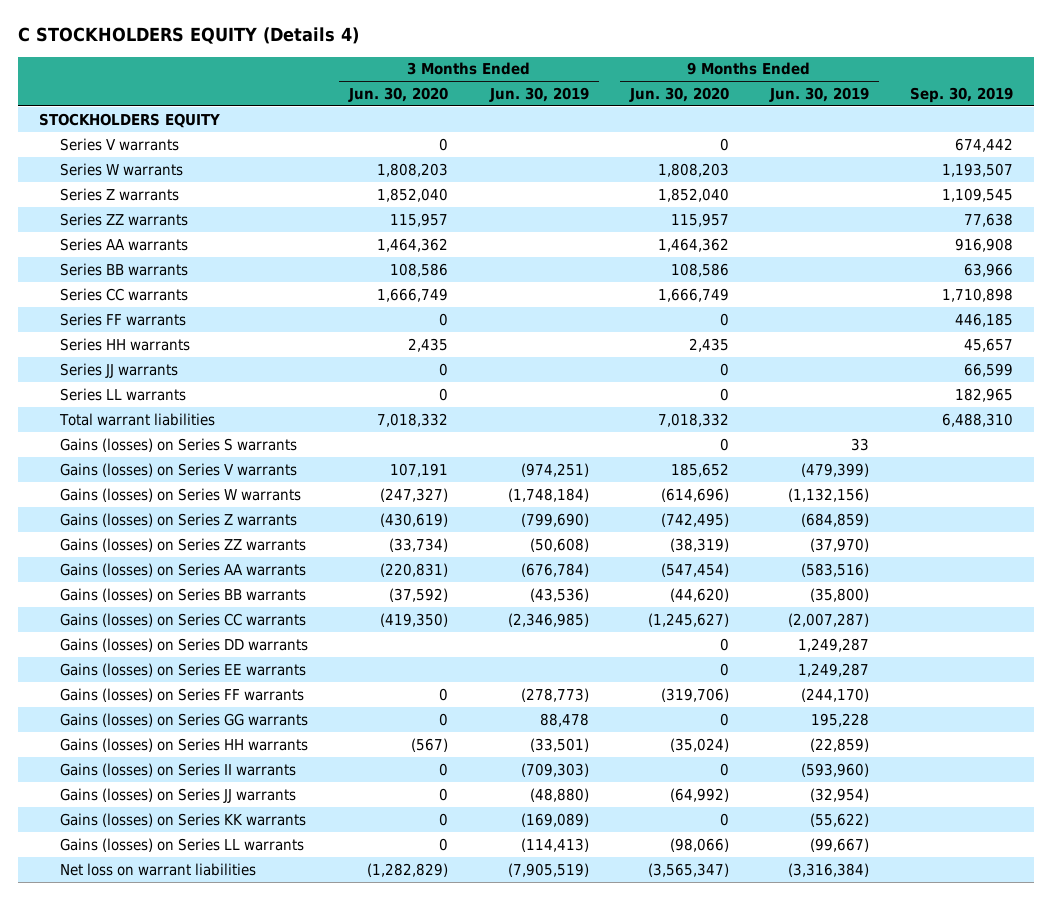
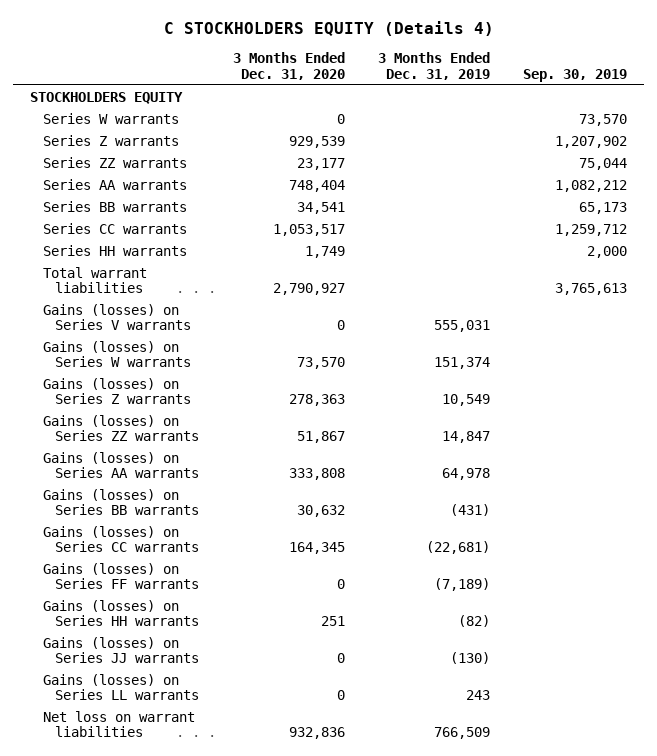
- | 3 Months Ended Jun. 30, 2020 | 3 Months Ended Jun. 30, 2019 | 9 Months Ended Jun. 30, 2020 | 9 Months Ended Jun. 30, 2019 | Sep. 30, 2019
+ | 3 Months Ended Dec. 31, 2020 | 3 Months Ended Dec. 31, 2019 | Sep. 30, 2019
- Series V warrants | 0 | | 0 | | 674,442
- Series W warrants | 1,808,203 | | 1,808,203 | | 1,193,507
- Series Z warrants | 1,852,040 | | 1,852,040 | | 1,109,545
- Series ZZ warrants | 115,957 | | 115,957 | | 77,638
- Series AA warrants | 1,464,362 | | 1,464,362 | | 916,908
- Series BB warrants | 108,586 | | 108,586 | | 63,966
- Series CC warrants | 1,666,749 | | 1,666,749 | | 1,710,898
- Series FF warrants | 0 | | 0 | | 446,185
- Series HH warrants | 2,435 | | 2,435 | | 45,657
- Series JJ warrants | 0 | | 0 | | 66,599
- Series LL warrants | 0 | | 0 | | 182,965
- Total warrant liabilities | 7,018,332 | | 7,018,332 | | 6,488,310
- Gains (losses) on Series S warrants | | | 0 | 33 |
+ Series W warrants | 0 | | 73,570
+ Series Z warrants | 929,539 | | 1,207,902
+ Series ZZ warrants | 23,177 | | 75,044
+ Series AA warrants | 748,404 | | 1,082,212
+ Series BB warrants | 34,541 | | 65,173
+ Series CC warrants | 1,053,517 | | 1,259,712
+ Series HH warrants | 1,749 | | 2,000
+ Total warrant liabilities | 2,790,927 | | 3,765,613
- Gains (losses) on Series DD warrants | | | 0 | 1,249,287 |
- Gains (losses) on Series EE warrants | | | 0 | 1,249,287 |
- Gains (losses) on Series GG warrants | 0 | 88,478 | 0 | 195,228 |
- Gains (losses) on Series II warrants | 0 | (709,303) | 0 | (593,960) |
- Gains (losses) on Series KK warrants | 0 | (169,089) | 0 | (55,622) |

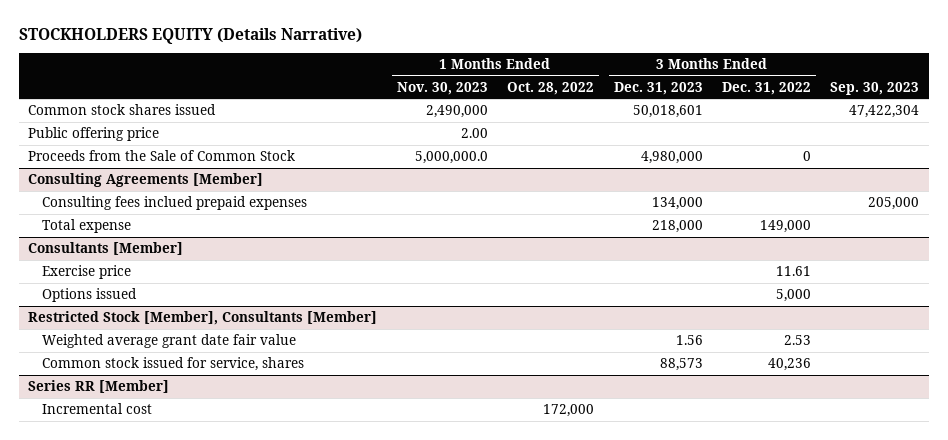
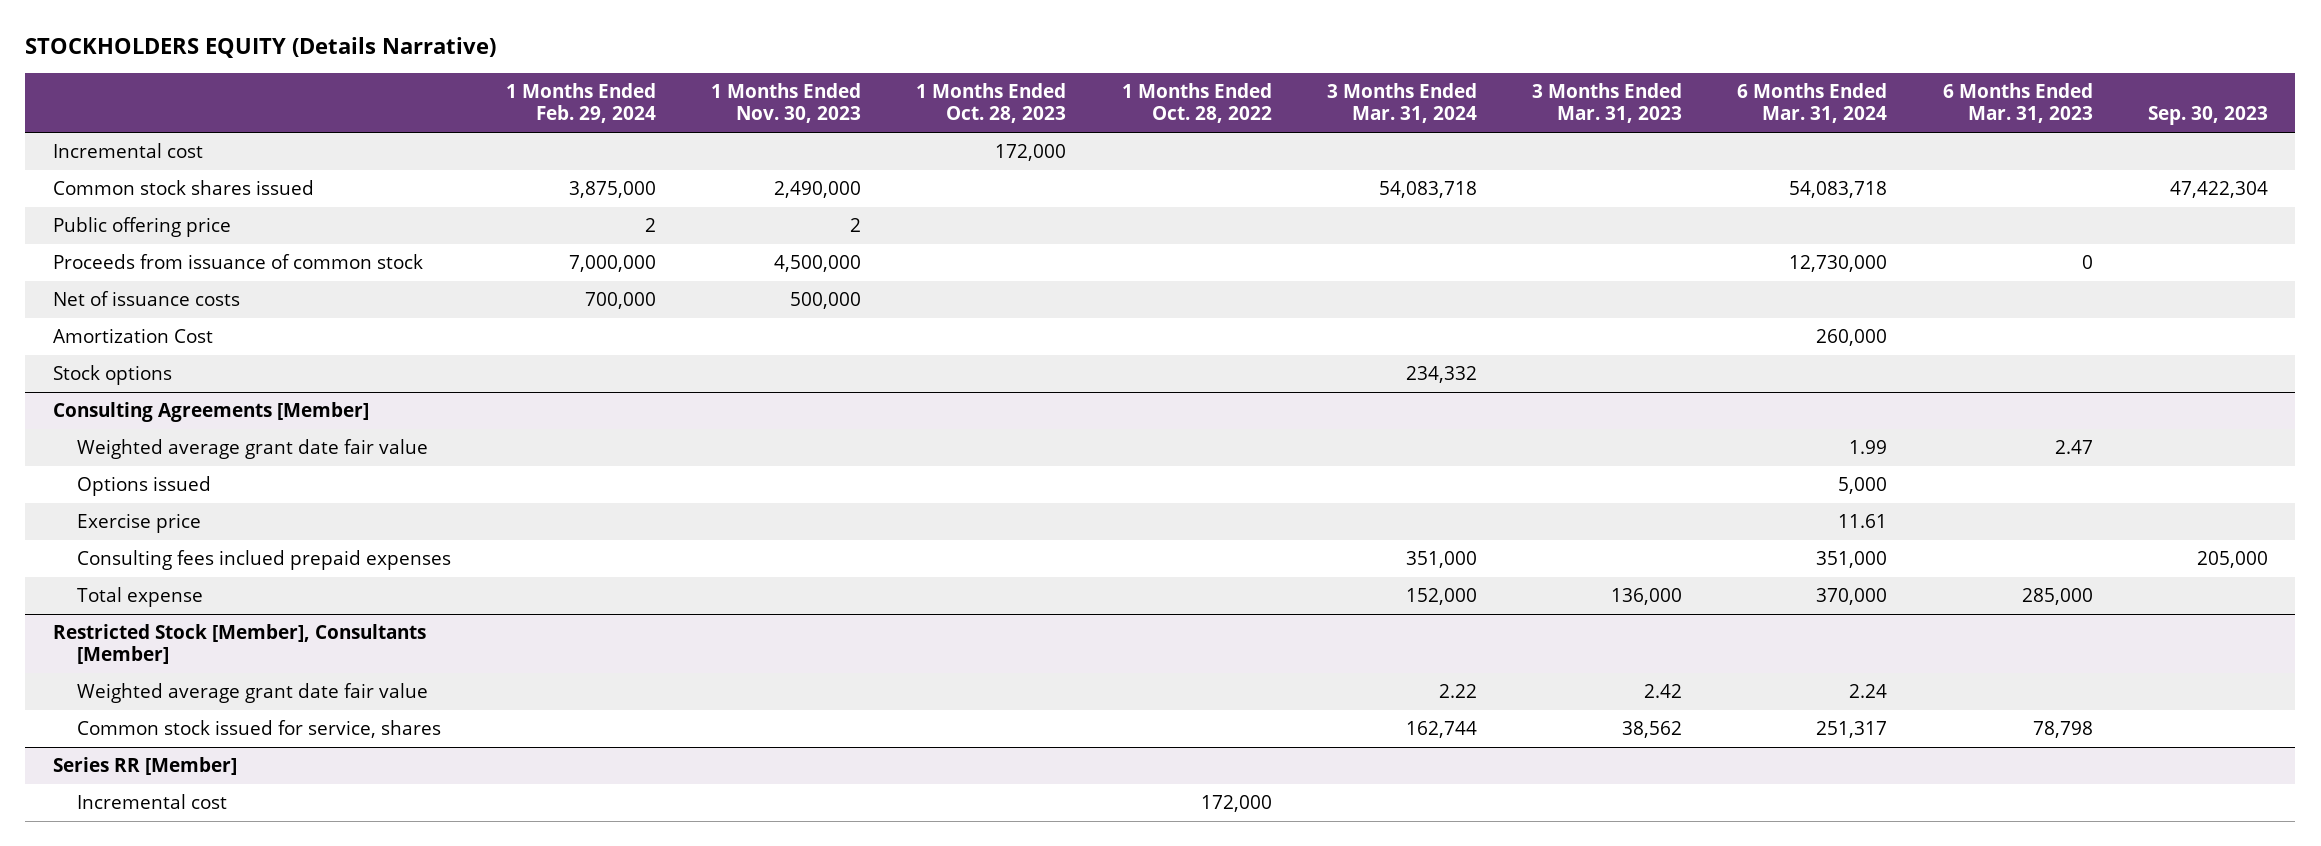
- | 1 Months Ended Nov. 30, 2023 | 1 Months Ended Oct. 28, 2022 | 3 Months Ended Dec. 31, 2023 | 3 Months Ended Dec. 31, 2022 | Sep. 30, 2023
+ | 1 Months Ended Feb. 29, 2024 | 1 Months Ended Nov. 30, 2023 | 1 Months Ended Oct. 28, 2023 | 1 Months Ended Oct. 28, 2022 | 3 Months Ended Mar. 31, 2024 | 3 Months Ended Mar. 31, 2023 | 6 Months Ended Mar. 31, 2024 | 6 Months Ended Mar. 31, 2023 | Sep. 30, 2023
+ Incremental cost | | | 172,000 | | | | | |
- Public offering price | 2.00 | | | |
- Proceeds from the Sale of Common Stock | 5,000,000.0 | | 4,980,000 | 0 |
+ Public offering price | 2 | 2 | | | | | | |
+ Proceeds from issuance of common stock | 7,000,000 | 4,500,000 | | | | | 12,730,000 | 0 |
+ Net of issuance costs | 700,000 | 500,000 | | | | | | |
+ Amortization Cost | | | | | | | 260,000 | |
+ Stock options | | | | | 234,332 | | | |
@ Consulting Agreements [Member]
+ Weighted average grant date fair value | | | | | | | 1.99 | 2.47 |
+ Options issued | | | | | | | 5,000 | |
+ Exercise price | | | | | | | 11.61 | |
- Consultants [Member]
- Exercise price | | | | 11.61 |
- Options issued | | | | 5,000 |

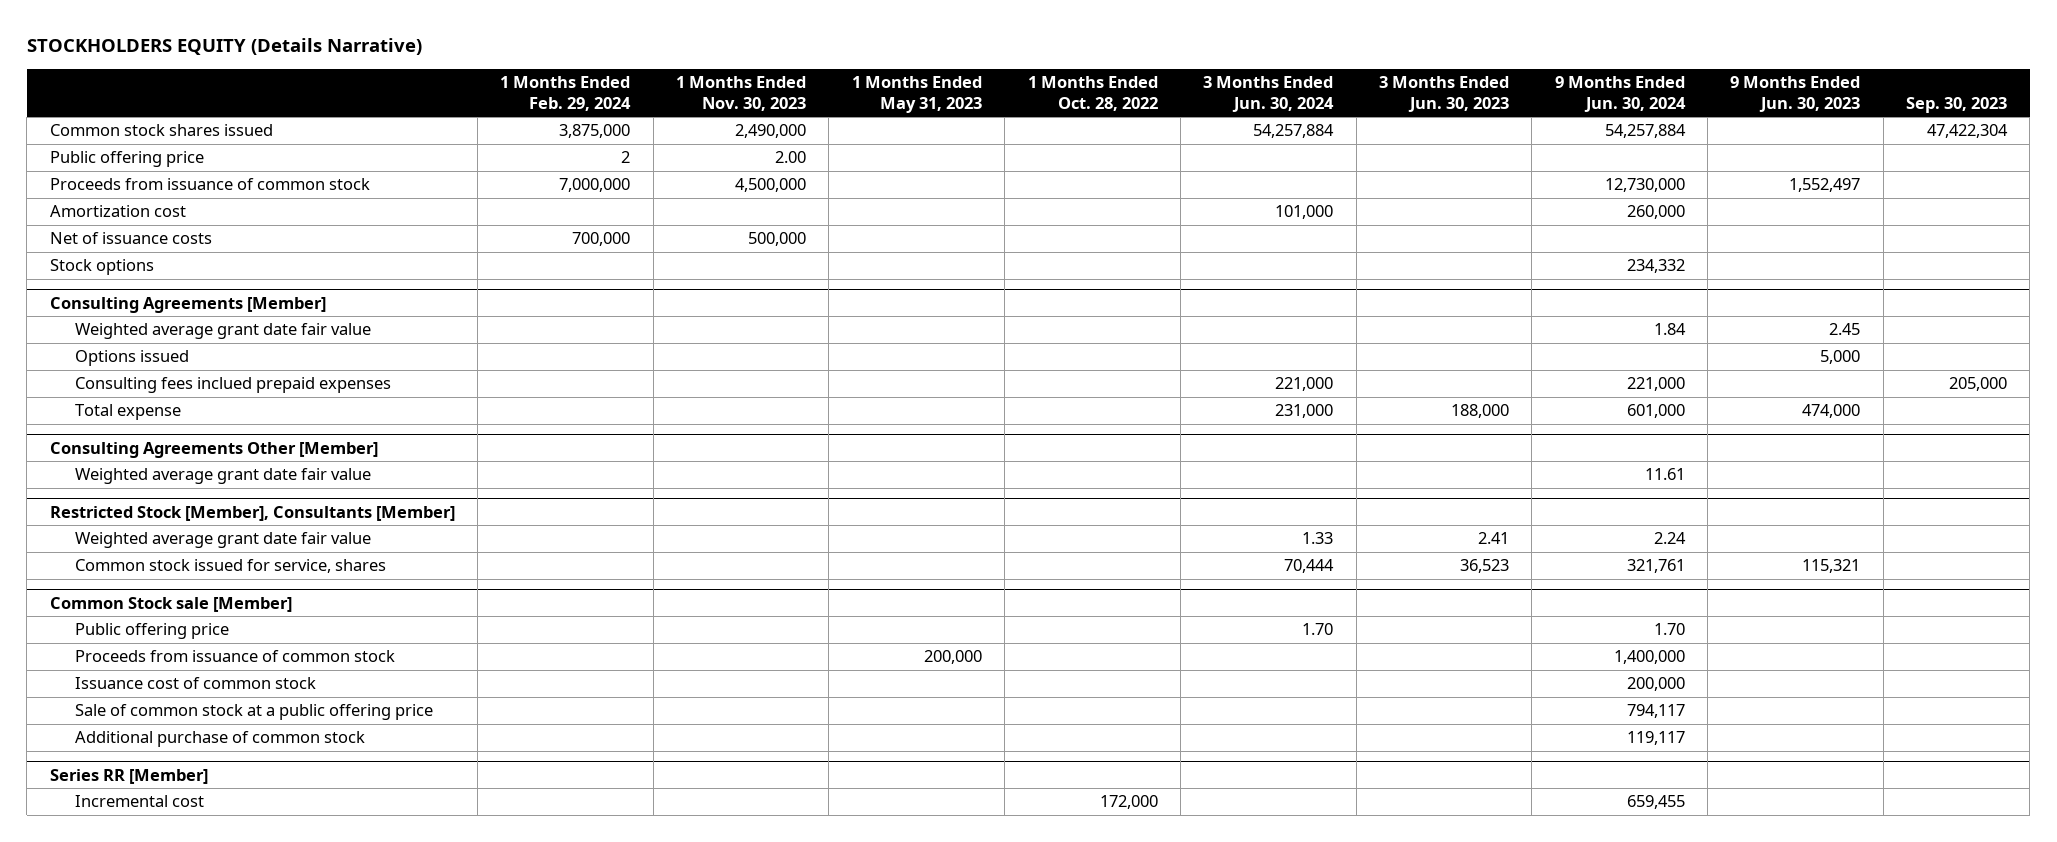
- | 1 Months Ended Feb. 29, 2024 | 1 Months Ended Nov. 30, 2023 | 1 Months Ended Oct. 28, 2023 | 1 Months Ended Oct. 28, 2022 | 3 Months Ended Mar. 31, 2024 | 3 Months Ended Mar. 31, 2023 | 6 Months Ended Mar. 31, 2024 | 6 Months Ended Mar. 31, 2023 | Sep. 30, 2023
+ | 1 Months Ended Feb. 29, 2024 | 1 Months Ended Nov. 30, 2023 | 1 Months Ended May 31, 2023 | 1 Months Ended Oct. 28, 2022 | 3 Months Ended Jun. 30, 2024 | 3 Months Ended Jun. 30, 2023 | 9 Months Ended Jun. 30, 2024 | 9 Months Ended Jun. 30, 2023 | Sep. 30, 2023
- Incremental cost | | | 172,000 | | | | | |
- Public offering price | 2 | 2 | | | | | | |
+ Public offering price | 2 | 2.00 | | | | | | |
+ Amortization cost | | | | | 101,000 | | 260,000 | |
- Amortization Cost | | | | | | | 260,000 | |
@ Consulting Agreements [Member]
- Exercise price | | | | | | | 11.61 | |
+ Consulting Agreements Other [Member]
+ Weighted average grant date fair value | | | | | | | 11.61 | |
+ Common Stock sale [Member]
+ Public offering price | | | | | 1.70 | | 1.70 | |
+ Proceeds from issuance of common stock | | | 200,000 | | | | 1,400,000 | |
+ Issuance cost of common stock | | | | | | | 200,000 | |
+ Sale of common stock at a public offering price | | | | | | | 794,117 | |
+ Additional purchase of common stock | | | | | | | 119,117 | |

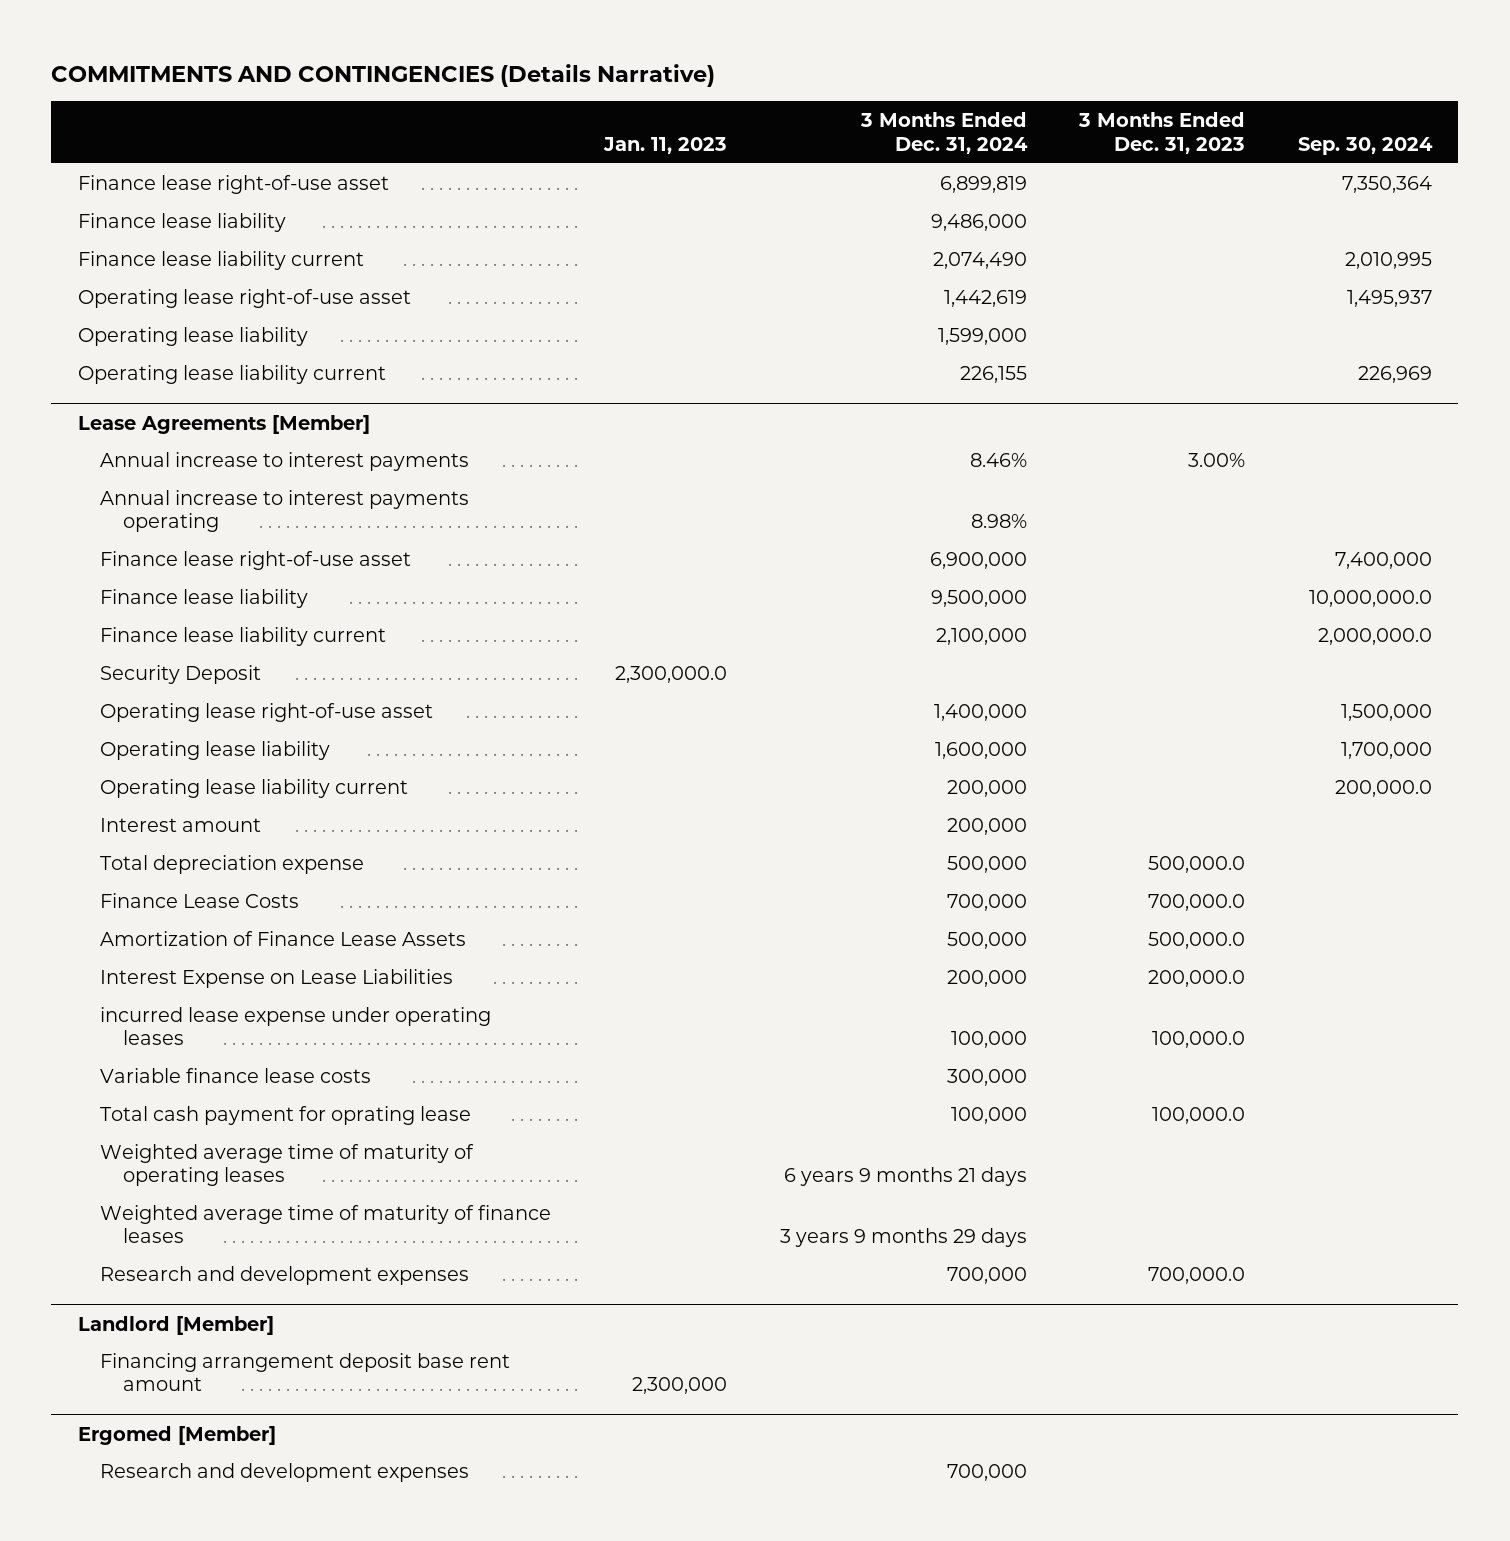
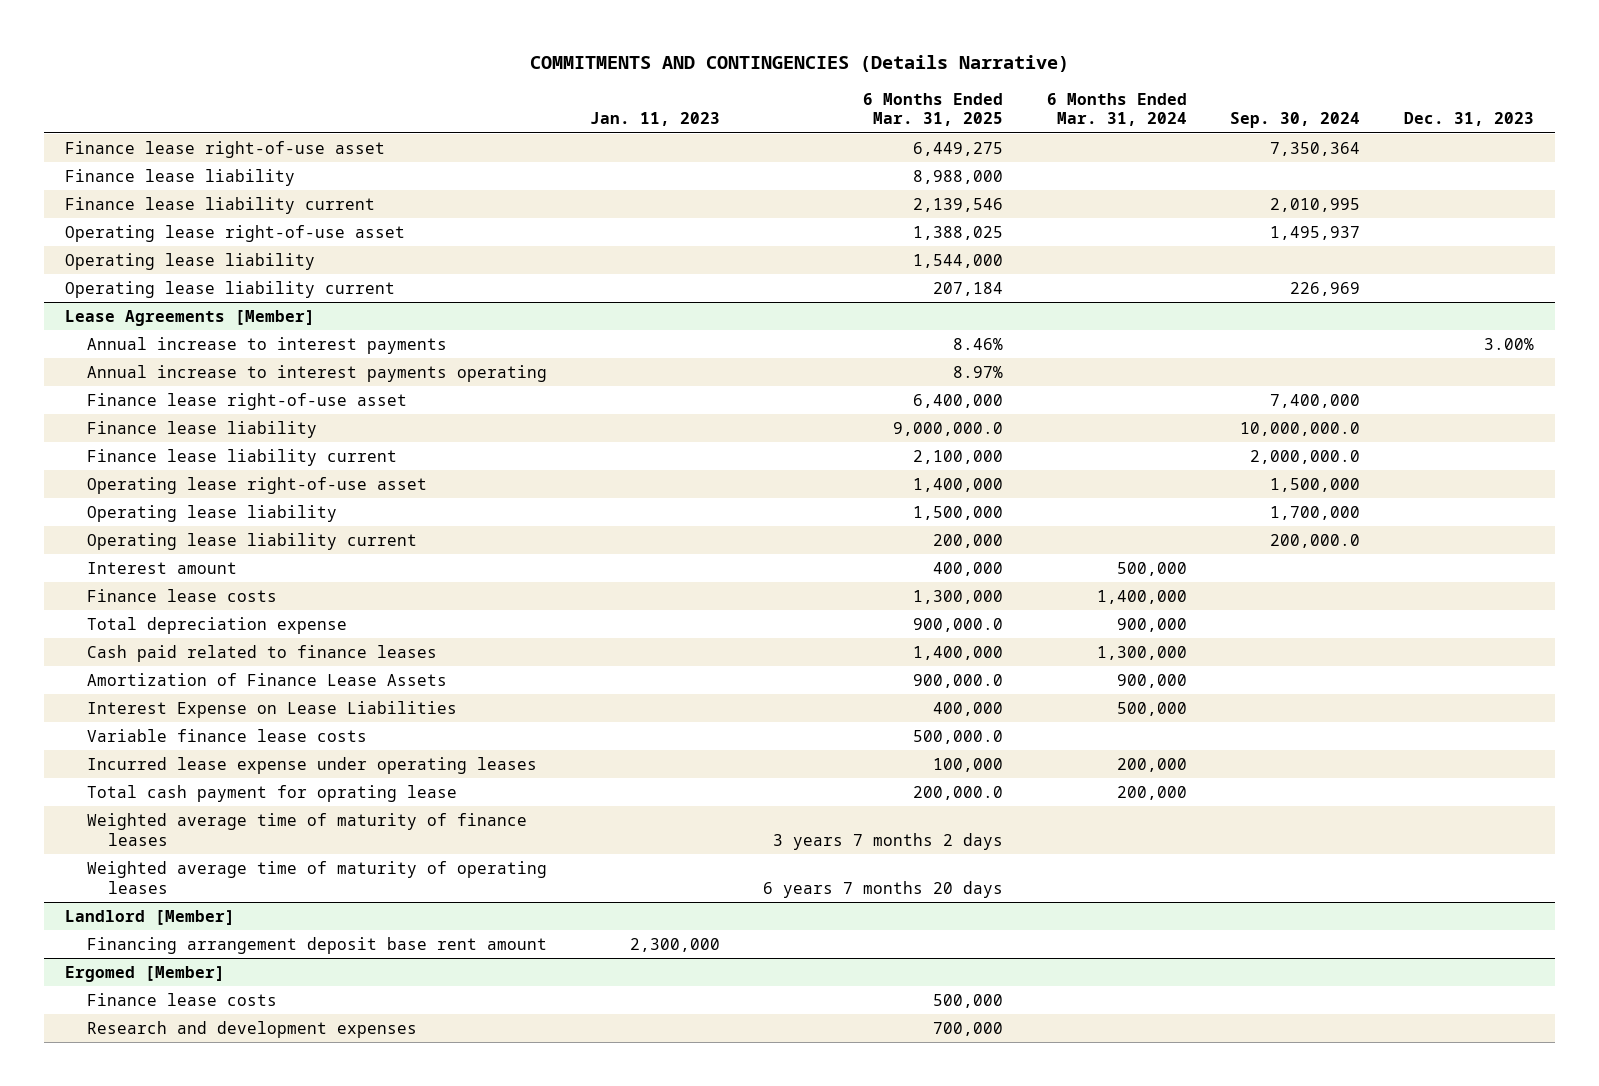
- | Jan. 11, 2023 | 3 Months Ended Dec. 31, 2024 | 3 Months Ended Dec. 31, 2023 | Sep. 30, 2024
+ | Jan. 11, 2023 | 6 Months Ended Mar. 31, 2025 | 6 Months Ended Mar. 31, 2024 | Sep. 30, 2024 | Dec. 31, 2023
@ Lease Agreements [Member]
- Security Deposit | 2,300,000.0 | | |
+ Finance lease costs | | 1,300,000 | 1,400,000 | |
- Finance Lease Costs | | 700,000 | 700,000.0 |
+ Cash paid related to finance leases | | 1,400,000 | 1,300,000 | |
- incurred lease expense under operating leases | | 100,000 | 100,000.0 |
+ Incurred lease expense under operating leases | | 100,000 | 200,000 | |
- Research and development expenses | | 700,000 | 700,000.0 |
moved down: Weighted average time of maturity of operating leases | | 6 years 7 months 20 days | | |
@ Ergomed [Member]
+ Finance lease costs | | 500,000 | | |

